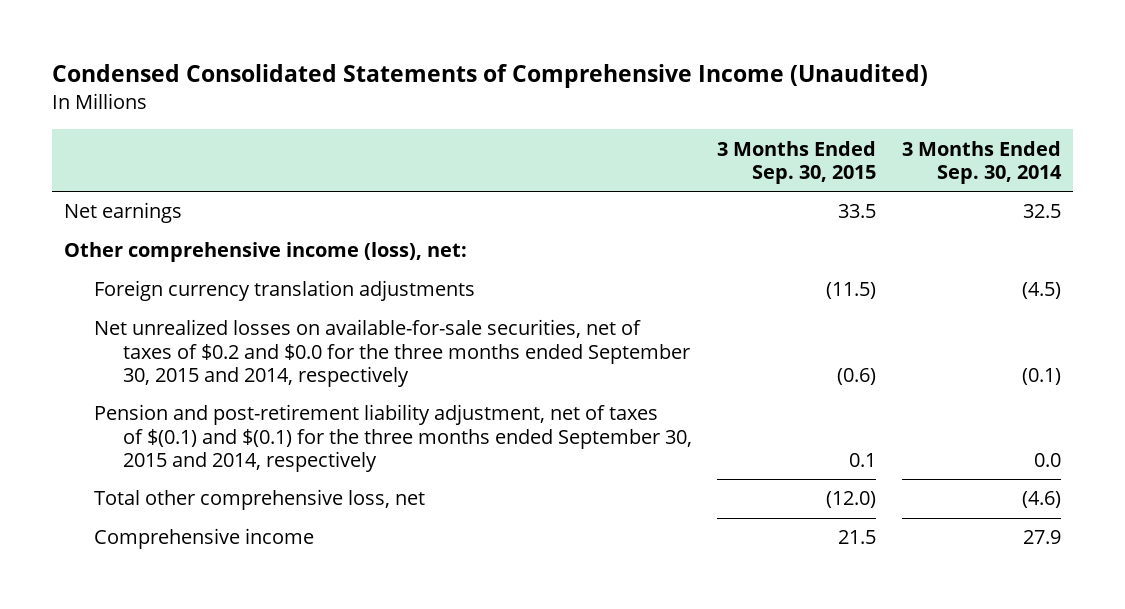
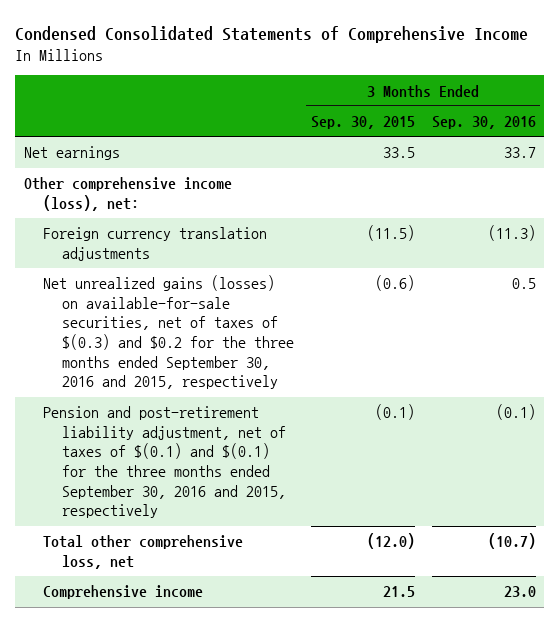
- Condensed Consolidated Statements of Comprehensive Income (Unaudited)
+ Condensed Consolidated Statements of Comprehensive Income
- | 3 Months Ended Sep. 30, 2015 | 3 Months Ended Sep. 30, 2014
+ | 3 Months Ended Sep. 30, 2015 | 3 Months Ended Sep. 30, 2016
- Net unrealized losses on available-for-sale securities, net of taxes of $0.2 and $0.0 for the three months ended September 30, 2015 and 2014, respectively | (0.6) | (0.1)
- Pension and post-retirement liability adjustment, net of taxes of $(0.1) and $(0.1) for the three months ended September 30, 2015 and 2014, respectively | 0.1 | 0.0
+ Net unrealized gains (losses) on available-for-sale securities, net of taxes of $(0.3) and $0.2 for the three months ended September 30, 2016 and 2015, respectively | (0.6) | 0.5
+ Pension and post-retirement liability adjustment, net of taxes of $(0.1) and $(0.1) for the three months ended September 30, 2016 and 2015, respectively | (0.1) | (0.1)

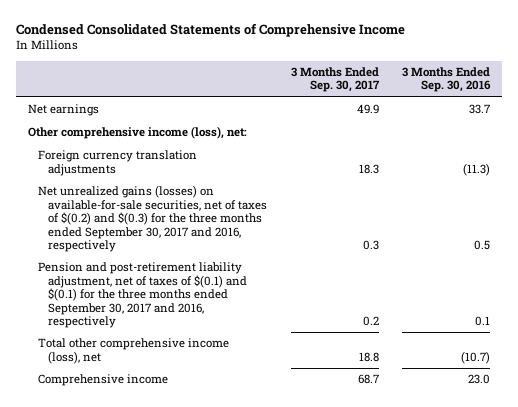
- | 3 Months Ended Sep. 30, 2015 | 3 Months Ended Sep. 30, 2016
+ | 3 Months Ended Sep. 30, 2017 | 3 Months Ended Sep. 30, 2016
- Net unrealized gains (losses) on available-for-sale securities, net of taxes of $(0.3) and $0.2 for the three months ended September 30, 2016 and 2015, respectively | (0.6) | 0.5
- Pension and post-retirement liability adjustment, net of taxes of $(0.1) and $(0.1) for the three months ended September 30, 2016 and 2015, respectively | (0.1) | (0.1)
- Total other comprehensive loss, net | (12.0) | (10.7)
+ Net unrealized gains (losses) on available-for-sale securities, net of taxes of $(0.2) and $(0.3) for the three months ended September 30, 2017 and 2016, respectively | 0.3 | 0.5
+ Pension and post-retirement liability adjustment, net of taxes of $(0.1) and $(0.1) for the three months ended September 30, 2017 and 2016, respectively | 0.2 | 0.1
+ Total other comprehensive income (loss), net | 18.8 | (10.7)

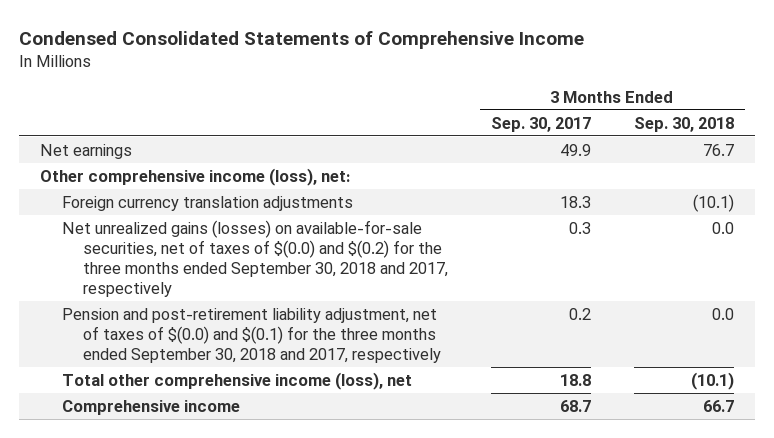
- | 3 Months Ended Sep. 30, 2017 | 3 Months Ended Sep. 30, 2016
+ | 3 Months Ended Sep. 30, 2017 | 3 Months Ended Sep. 30, 2018
- Net unrealized gains (losses) on available-for-sale securities, net of taxes of $(0.2) and $(0.3) for the three months ended September 30, 2017 and 2016, respectively | 0.3 | 0.5
- Pension and post-retirement liability adjustment, net of taxes of $(0.1) and $(0.1) for the three months ended September 30, 2017 and 2016, respectively | 0.2 | 0.1
+ Net unrealized gains (losses) on available-for-sale securities, net of taxes of $(0.0) and $(0.2) for the three months ended September 30, 2018 and 2017, respectively | 0.3 | 0.0
+ Pension and post-retirement liability adjustment, net of taxes of $(0.0) and $(0.1) for the three months ended September 30, 2018 and 2017, respectively | 0.2 | 0.0

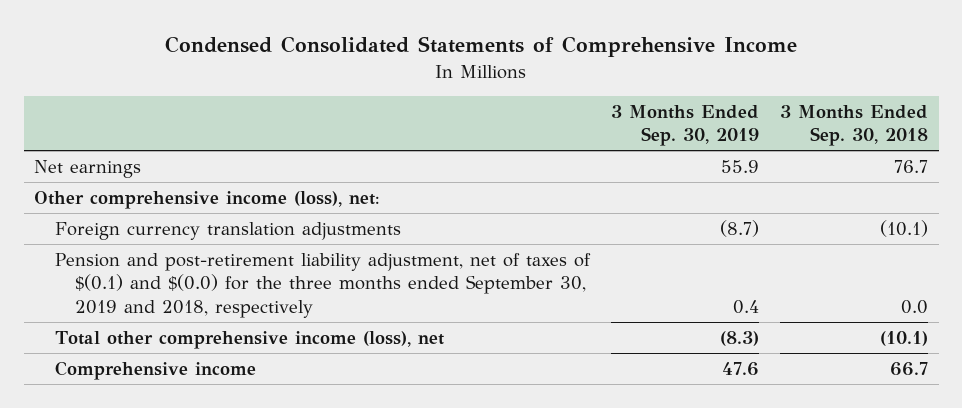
- | 3 Months Ended Sep. 30, 2017 | 3 Months Ended Sep. 30, 2018
+ | 3 Months Ended Sep. 30, 2019 | 3 Months Ended Sep. 30, 2018
- Net unrealized gains (losses) on available-for-sale securities, net of taxes of $(0.0) and $(0.2) for the three months ended September 30, 2018 and 2017, respectively | 0.3 | 0.0
- Pension and post-retirement liability adjustment, net of taxes of $(0.0) and $(0.1) for the three months ended September 30, 2018 and 2017, respectively | 0.2 | 0.0
+ Pension and post-retirement liability adjustment, net of taxes of $(0.1) and $(0.0) for the three months ended September 30, 2019 and 2018, respectively | 0.4 | 0.0

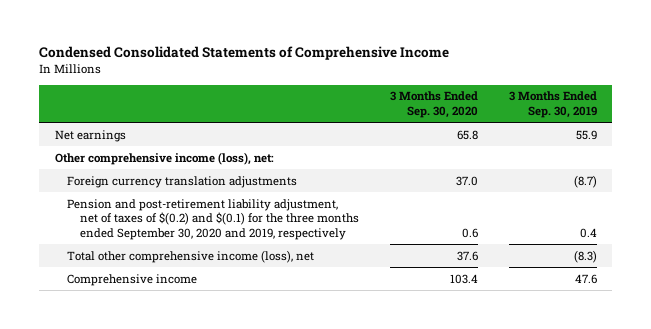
- | 3 Months Ended Sep. 30, 2019 | 3 Months Ended Sep. 30, 2018
+ | 3 Months Ended Sep. 30, 2020 | 3 Months Ended Sep. 30, 2019
- Pension and post-retirement liability adjustment, net of taxes of $(0.1) and $(0.0) for the three months ended September 30, 2019 and 2018, respectively | 0.4 | 0.0
+ Pension and post-retirement liability adjustment, net of taxes of $(0.2) and $(0.1) for the three months ended September 30, 2020 and 2019, respectively | 0.6 | 0.4

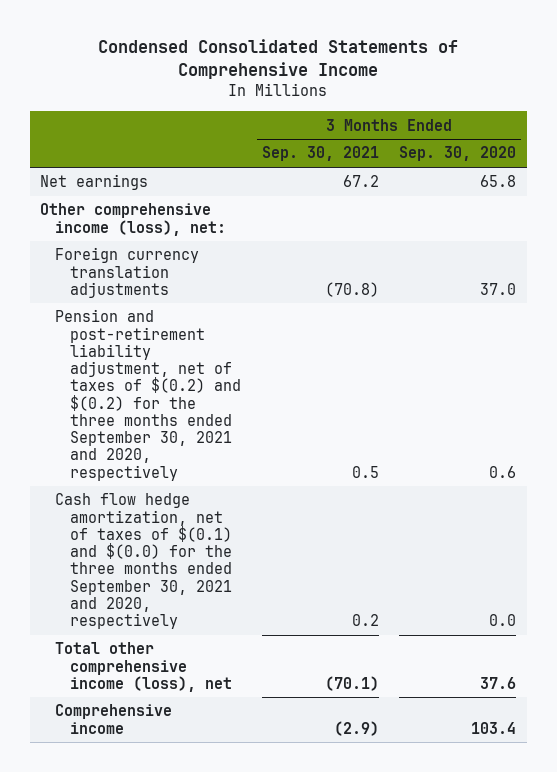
- | 3 Months Ended Sep. 30, 2020 | 3 Months Ended Sep. 30, 2019
+ | 3 Months Ended Sep. 30, 2021 | 3 Months Ended Sep. 30, 2020
- Pension and post-retirement liability adjustment, net of taxes of $(0.2) and $(0.1) for the three months ended September 30, 2020 and 2019, respectively | 0.6 | 0.4
+ Pension and post-retirement liability adjustment, net of taxes of $(0.2) and $(0.2) for the three months ended September 30, 2021 and 2020, respectively | 0.5 | 0.6
+ Cash flow hedge amortization, net of taxes of $(0.1) and $(0.0) for the three months ended September 30, 2021 and 2020, respectively | 0.2 | 0.0

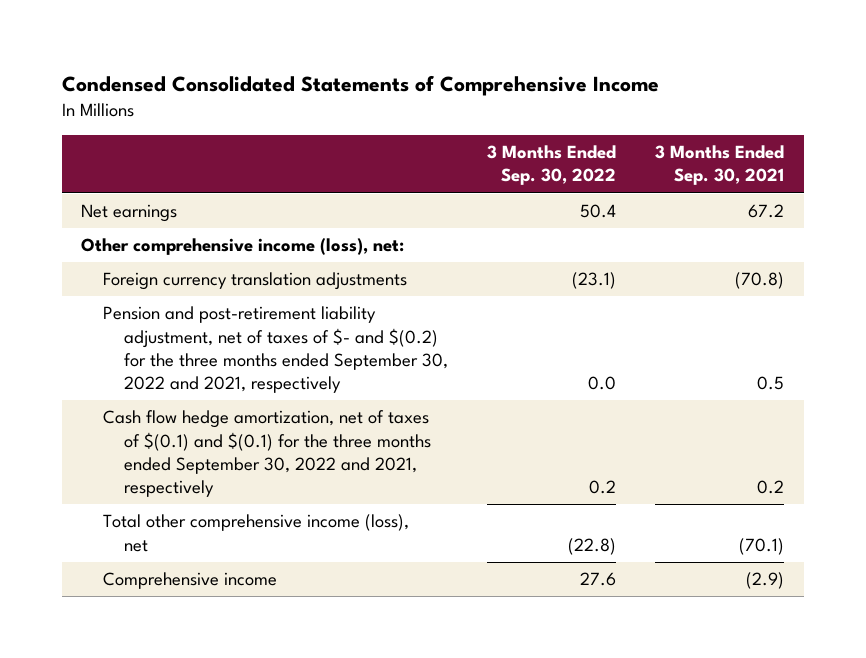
- | 3 Months Ended Sep. 30, 2021 | 3 Months Ended Sep. 30, 2020
+ | 3 Months Ended Sep. 30, 2022 | 3 Months Ended Sep. 30, 2021
- Pension and post-retirement liability adjustment, net of taxes of $(0.2) and $(0.2) for the three months ended September 30, 2021 and 2020, respectively | 0.5 | 0.6
- Cash flow hedge amortization, net of taxes of $(0.1) and $(0.0) for the three months ended September 30, 2021 and 2020, respectively | 0.2 | 0.0
+ Pension and post-retirement liability adjustment, net of taxes of $- and $(0.2) for the three months ended September 30, 2022 and 2021, respectively | 0.0 | 0.5
+ Cash flow hedge amortization, net of taxes of $(0.1) and $(0.1) for the three months ended September 30, 2022 and 2021, respectively | 0.2 | 0.2

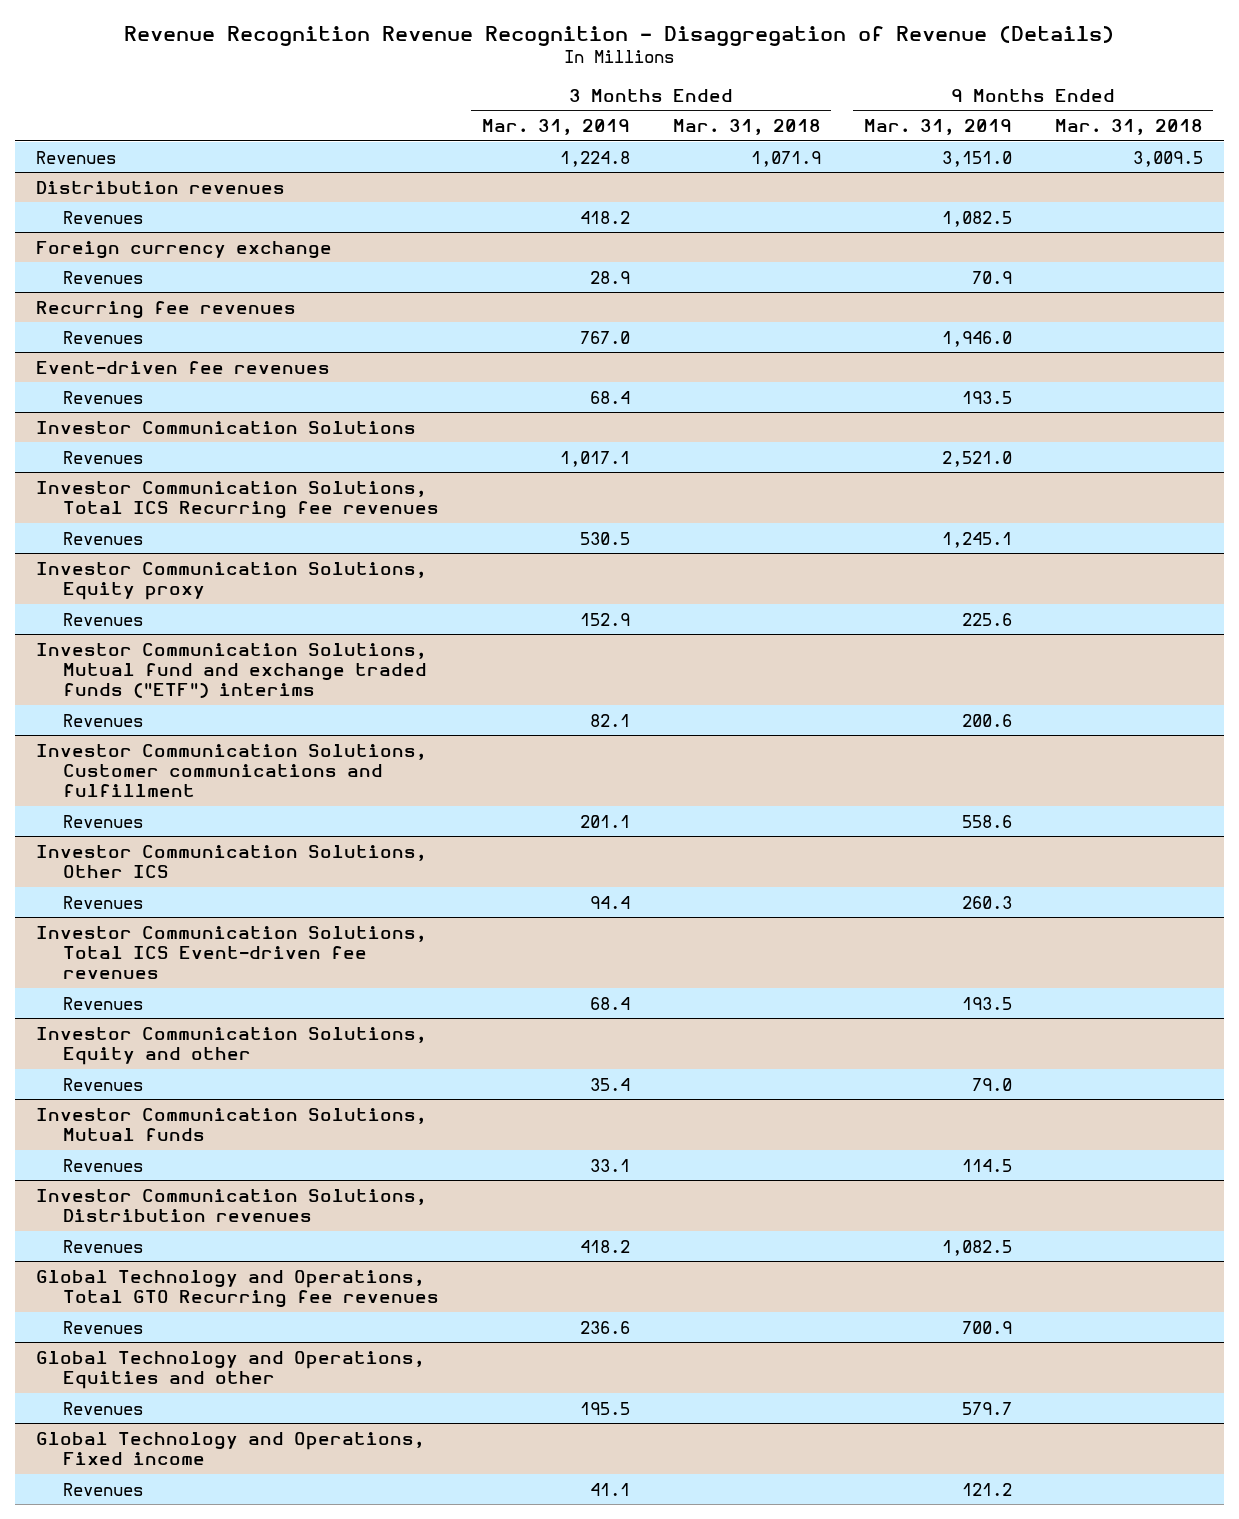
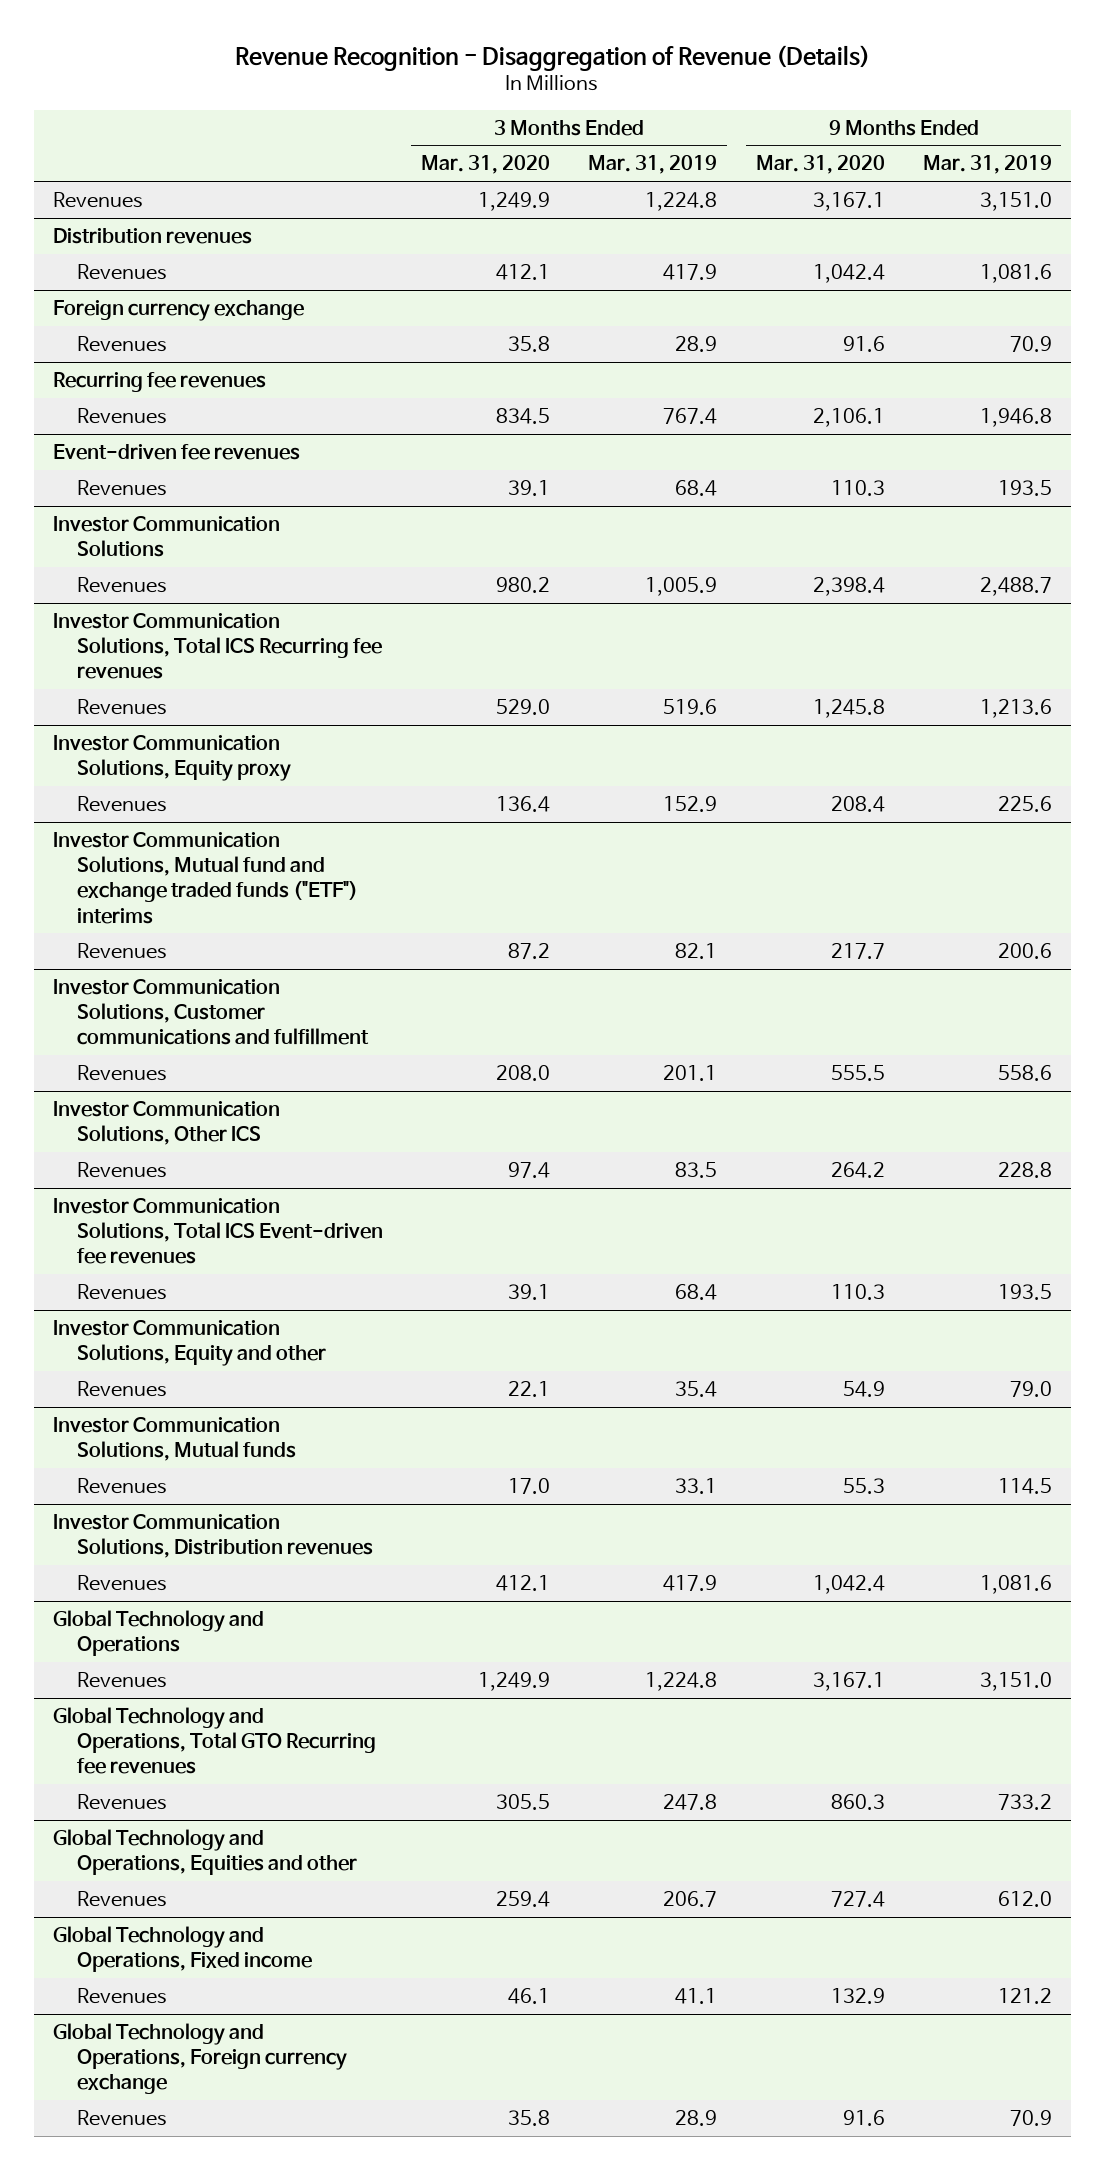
- Revenue Recognition Revenue Recognition - Disaggregation of Revenue (Details)
+ Revenue Recognition - Disaggregation of Revenue (Details)
- | 3 Months Ended Mar. 31, 2019 | 3 Months Ended Mar. 31, 2018 | 9 Months Ended Mar. 31, 2019 | 9 Months Ended Mar. 31, 2018
+ | 3 Months Ended Mar. 31, 2020 | 3 Months Ended Mar. 31, 2019 | 9 Months Ended Mar. 31, 2020 | 9 Months Ended Mar. 31, 2019
@ Distribution revenues
- Revenues | 418.2 | | 1,082.5 |
+ Revenues | 412.1 | 417.9 | 1,042.4 | 1,081.6
@ Recurring fee revenues
- Revenues | 767.0 | | 1,946.0 |
+ Revenues | 834.5 | 767.4 | 2,106.1 | 1,946.8
@ Investor Communication Solutions
- Revenues | 1,017.1 | | 2,521.0 |
+ Revenues | 980.2 | 1,005.9 | 2,398.4 | 2,488.7
@ Investor Communication Solutions, Total ICS Recurring fee revenues
- Revenues | 530.5 | | 1,245.1 |
+ Revenues | 529.0 | 519.6 | 1,245.8 | 1,213.6
@ Investor Communication Solutions, Other ICS
- Revenues | 94.4 | | 260.3 |
+ Revenues | 97.4 | 83.5 | 264.2 | 228.8
@ Investor Communication Solutions, Distribution revenues
- Revenues | 418.2 | | 1,082.5 |
+ Revenues | 412.1 | 417.9 | 1,042.4 | 1,081.6
+ Global Technology and Operations
+ Revenues | 1,249.9 | 1,224.8 | 3,167.1 | 3,151.0
@ Global Technology and Operations, Total GTO Recurring fee revenues
- Revenues | 236.6 | | 700.9 |
+ Revenues | 305.5 | 247.8 | 860.3 | 733.2
@ Global Technology and Operations, Equities and other
- Revenues | 195.5 | | 579.7 |
+ Revenues | 259.4 | 206.7 | 727.4 | 612.0
+ Global Technology and Operations, Foreign currency exchange
+ Revenues | 35.8 | 28.9 | 91.6 | 70.9

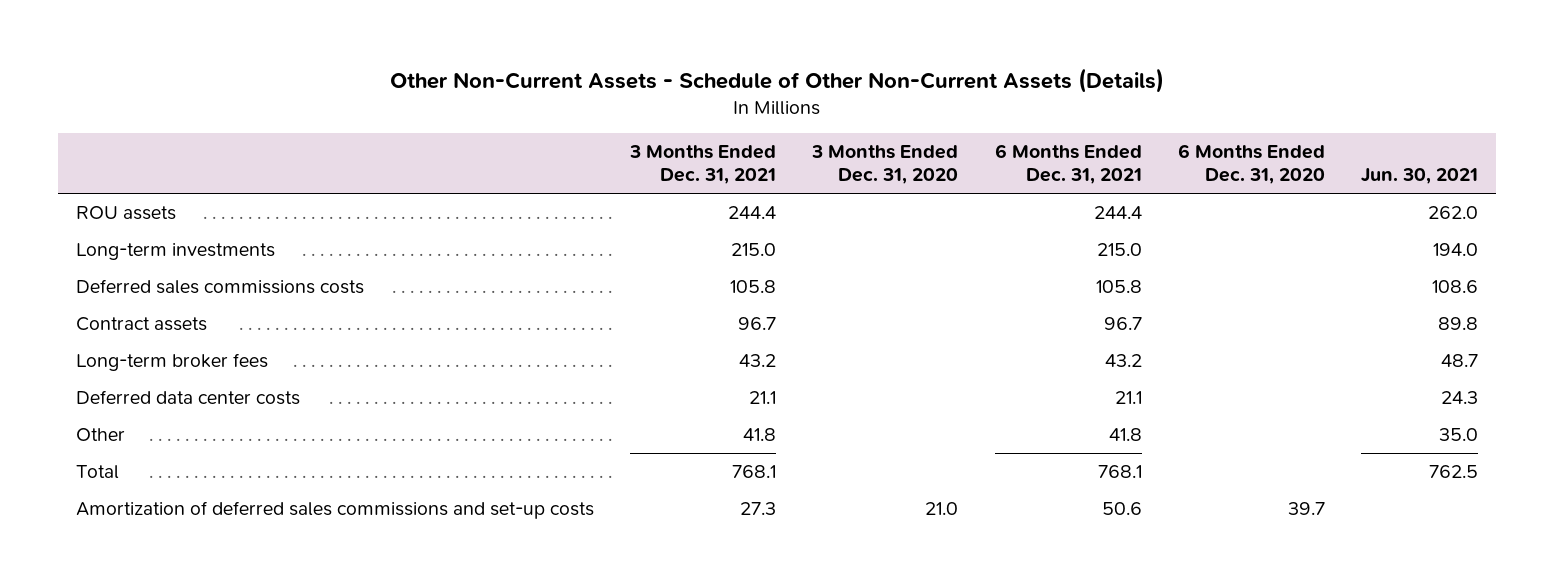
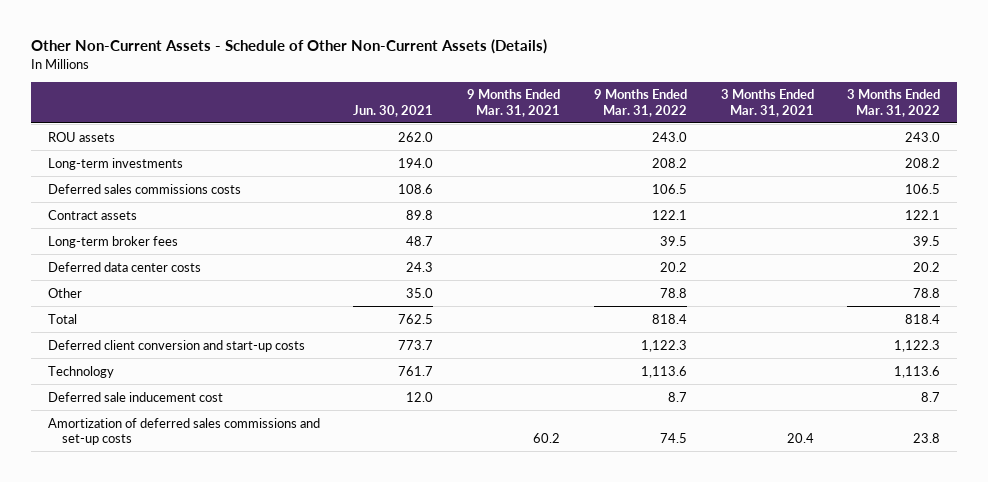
- | 3 Months Ended Dec. 31, 2021 | 3 Months Ended Dec. 31, 2020 | 6 Months Ended Dec. 31, 2021 | 6 Months Ended Dec. 31, 2020 | Jun. 30, 2021
+ | Jun. 30, 2021 | 9 Months Ended Mar. 31, 2021 | 9 Months Ended Mar. 31, 2022 | 3 Months Ended Mar. 31, 2021 | 3 Months Ended Mar. 31, 2022
+ Deferred client conversion and start-up costs | 773.7 | | 1,122.3 | | 1,122.3
+ Technology | 761.7 | | 1,113.6 | | 1,113.6
+ Deferred sale inducement cost | 12.0 | | 8.7 | | 8.7

